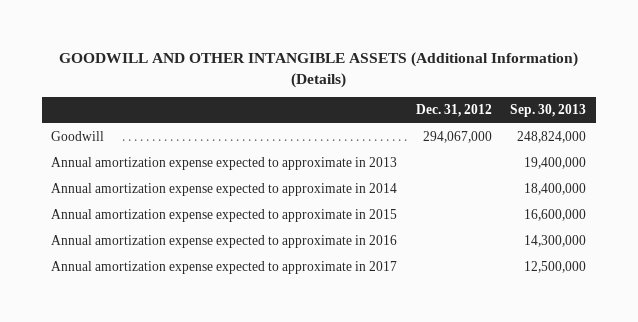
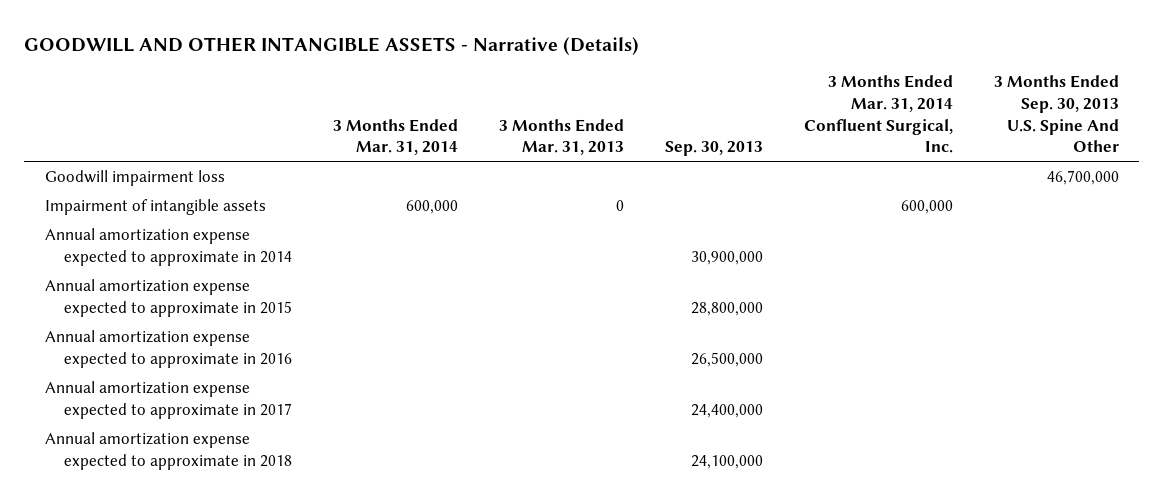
- GOODWILL AND OTHER INTANGIBLE ASSETS (Additional Information) (Details)
+ GOODWILL AND OTHER INTANGIBLE ASSETS - Narrative (Details)
- | Dec. 31, 2012 | Sep. 30, 2013
+ | 3 Months Ended Mar. 31, 2014 | 3 Months Ended Mar. 31, 2013 | Sep. 30, 2013 | 3 Months Ended Mar. 31, 2014 Confluent Surgical, Inc. | 3 Months Ended Sep. 30, 2013 U.S. Spine And Other
- Goodwill | 294,067,000 | 248,824,000
- Annual amortization expense expected to approximate in 2013 | | 19,400,000
- Annual amortization expense expected to approximate in 2014 | | 18,400,000
- Annual amortization expense expected to approximate in 2015 | | 16,600,000
- Annual amortization expense expected to approximate in 2016 | | 14,300,000
- Annual amortization expense expected to approximate in 2017 | | 12,500,000
+ Goodwill impairment loss | | | | | 46,700,000
+ Impairment of intangible assets | 600,000 | 0 | | 600,000 |
+ Annual amortization expense expected to approximate in 2014 | | | 30,900,000 | |
+ Annual amortization expense expected to approximate in 2015 | | | 28,800,000 | |
+ Annual amortization expense expected to approximate in 2016 | | | 26,500,000 | |
+ Annual amortization expense expected to approximate in 2017 | | | 24,400,000 | |
+ Annual amortization expense expected to approximate in 2018 | | | 24,100,000 | |

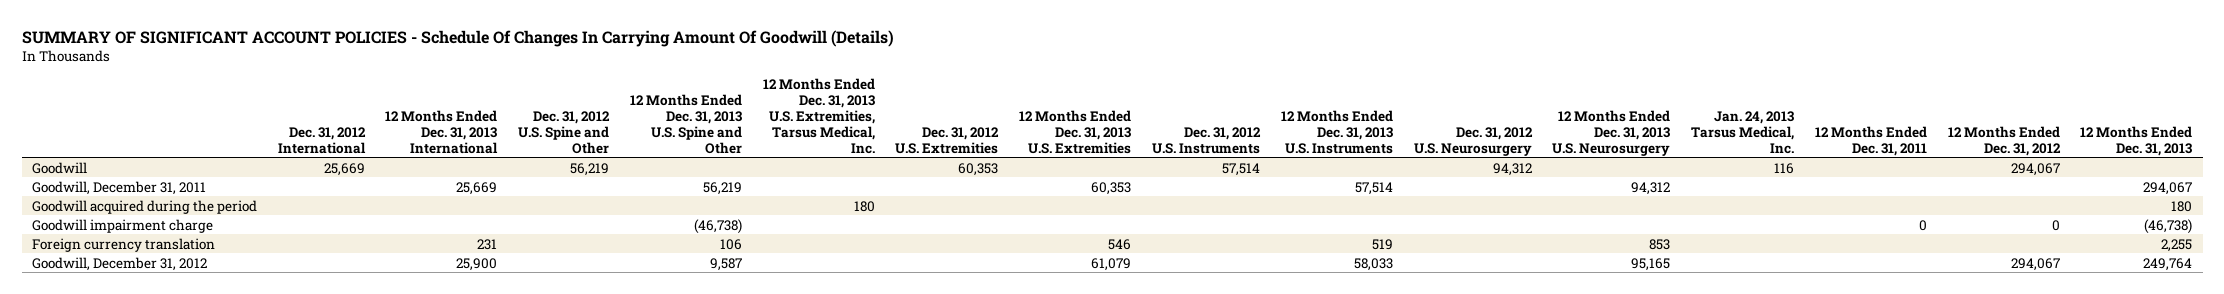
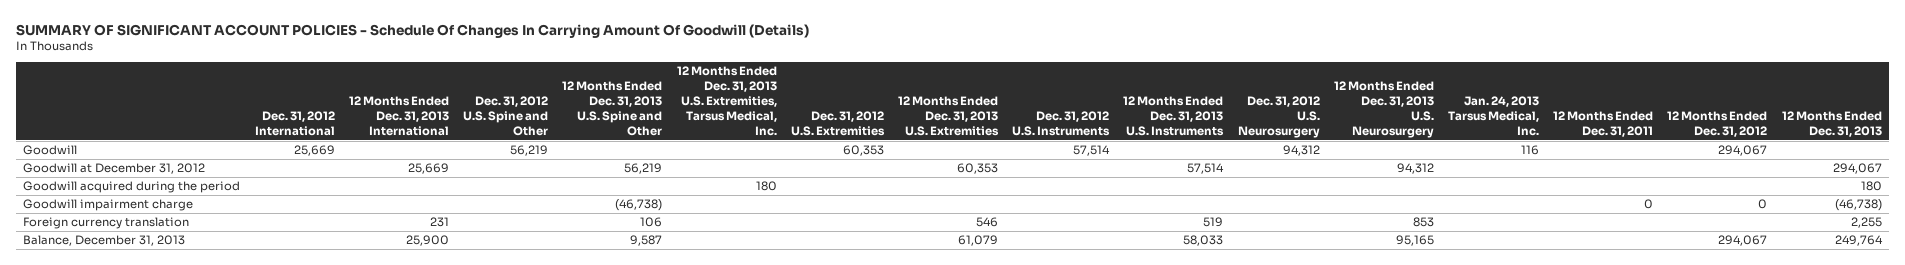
- Goodwill, December 31, 2011 | | 25,669 | | 56,219 | | | 60,353 | | 57,514 | | 94,312 | | | | 294,067
+ Goodwill at December 31, 2012 | | 25,669 | | 56,219 | | | 60,353 | | 57,514 | | 94,312 | | | | 294,067
- Goodwill, December 31, 2012 | | 25,900 | | 9,587 | | | 61,079 | | 58,033 | | 95,165 | | | 294,067 | 249,764
+ Balance, December 31, 2013 | | 25,900 | | 9,587 | | | 61,079 | | 58,033 | | 95,165 | | | 294,067 | 249,764

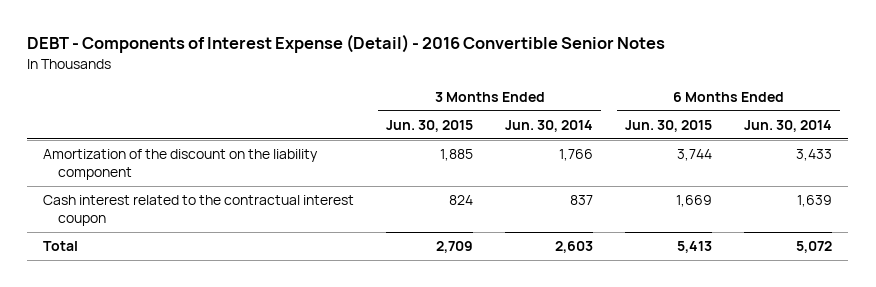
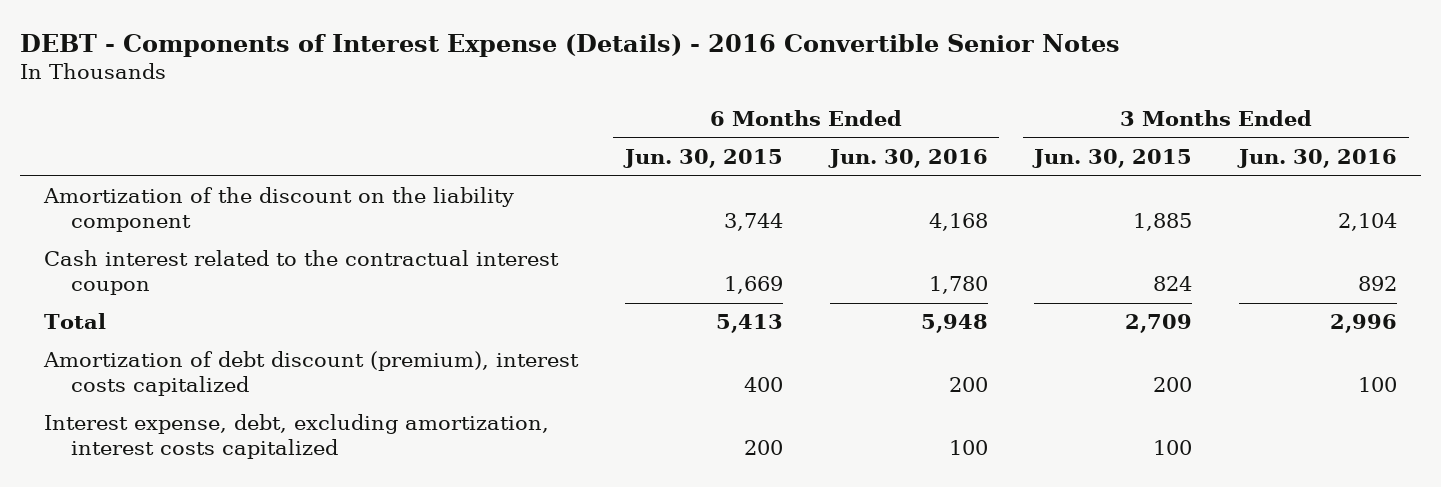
- DEBT - Components of Interest Expense (Detail) - 2016 Convertible Senior Notes
+ DEBT - Components of Interest Expense (Details) - 2016 Convertible Senior Notes
- | 3 Months Ended Jun. 30, 2015 | 3 Months Ended Jun. 30, 2014 | 6 Months Ended Jun. 30, 2015 | 6 Months Ended Jun. 30, 2014
+ | 6 Months Ended Jun. 30, 2015 | 6 Months Ended Jun. 30, 2016 | 3 Months Ended Jun. 30, 2015 | 3 Months Ended Jun. 30, 2016
+ Amortization of debt discount (premium), interest costs capitalized | 400 | 200 | 200 | 100
+ Interest expense, debt, excluding amortization, interest costs capitalized | 200 | 100 | 100 |

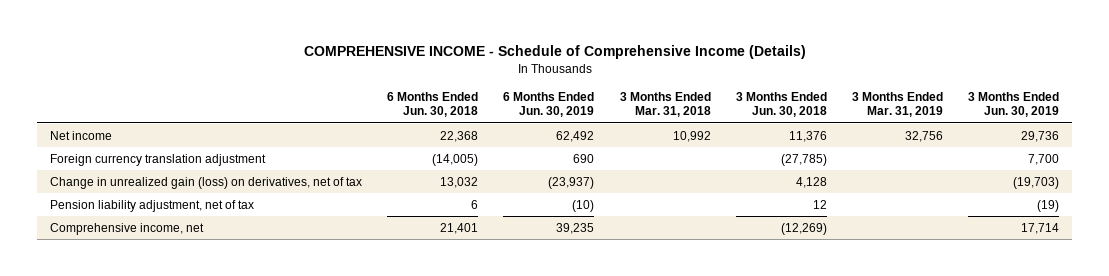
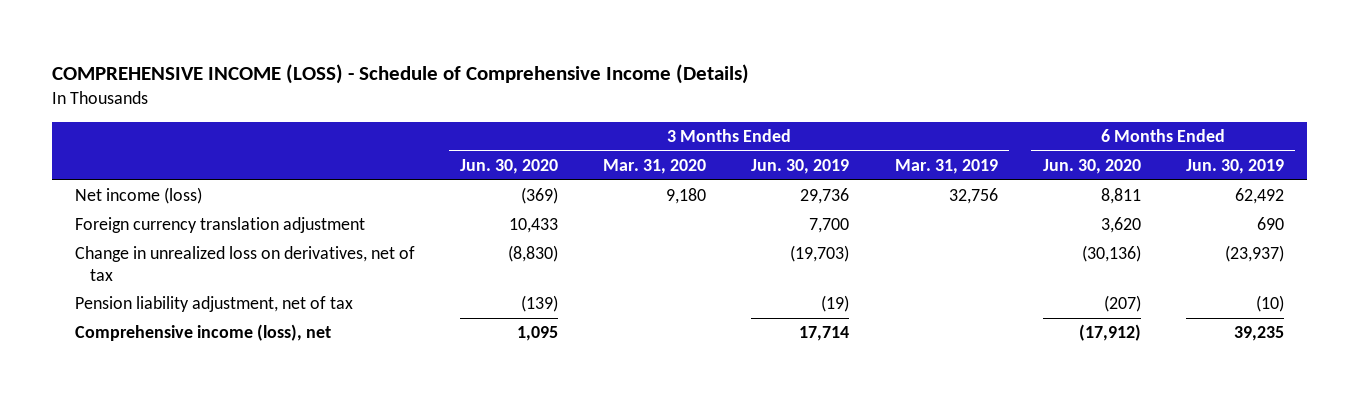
- COMPREHENSIVE INCOME - Schedule of Comprehensive Income (Details)
+ COMPREHENSIVE INCOME (LOSS) - Schedule of Comprehensive Income (Details)
- | 6 Months Ended Jun. 30, 2018 | 6 Months Ended Jun. 30, 2019 | 3 Months Ended Mar. 31, 2018 | 3 Months Ended Jun. 30, 2018 | 3 Months Ended Mar. 31, 2019 | 3 Months Ended Jun. 30, 2019
+ | 3 Months Ended Jun. 30, 2020 | 3 Months Ended Mar. 31, 2020 | 3 Months Ended Jun. 30, 2019 | 3 Months Ended Mar. 31, 2019 | 6 Months Ended Jun. 30, 2020 | 6 Months Ended Jun. 30, 2019
- Net income | 22,368 | 62,492 | 10,992 | 11,376 | 32,756 | 29,736
+ Net income (loss) | (369) | 9,180 | 29,736 | 32,756 | 8,811 | 62,492
- Change in unrealized gain (loss) on derivatives, net of tax | 13,032 | (23,937) | | 4,128 | | (19,703)
+ Change in unrealized loss on derivatives, net of tax | (8,830) | | (19,703) | | (30,136) | (23,937)
- Comprehensive income, net | 21,401 | 39,235 | | (12,269) | | 17,714
+ Comprehensive income (loss), net | 1,095 | | 17,714 | | (17,912) | 39,235

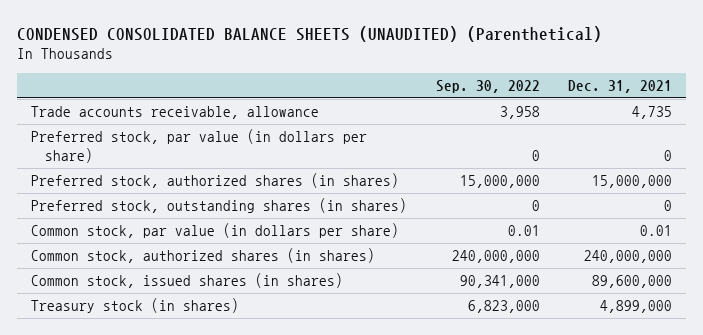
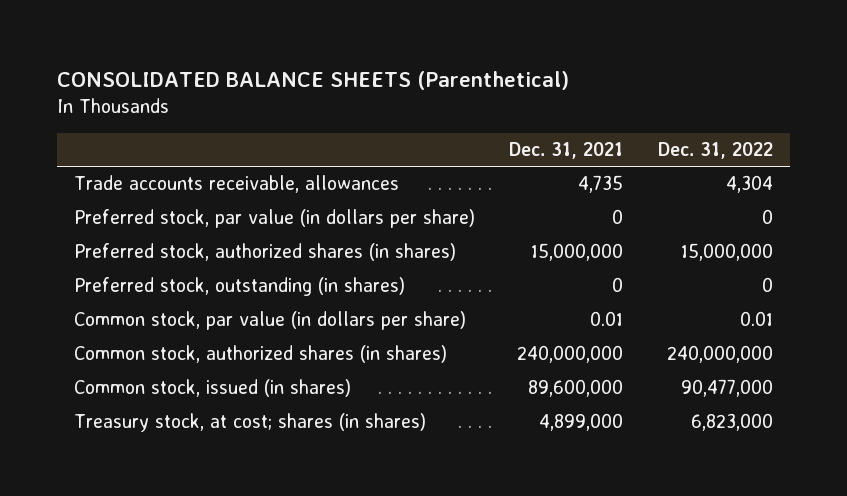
- CONDENSED CONSOLIDATED BALANCE SHEETS (UNAUDITED) (Parenthetical)
+ CONSOLIDATED BALANCE SHEETS (Parenthetical)
- | Sep. 30, 2022 | Dec. 31, 2021
+ | Dec. 31, 2021 | Dec. 31, 2022
- Trade accounts receivable, allowance | 3,958 | 4,735
+ Trade accounts receivable, allowances | 4,735 | 4,304
- Preferred stock, outstanding shares (in shares) | 0 | 0
+ Preferred stock, outstanding (in shares) | 0 | 0
- Common stock, issued shares (in shares) | 90,341,000 | 89,600,000
- Treasury stock (in shares) | 6,823,000 | 4,899,000
+ Common stock, issued (in shares) | 89,600,000 | 90,477,000
+ Treasury stock, at cost; shares (in shares) | 4,899,000 | 6,823,000

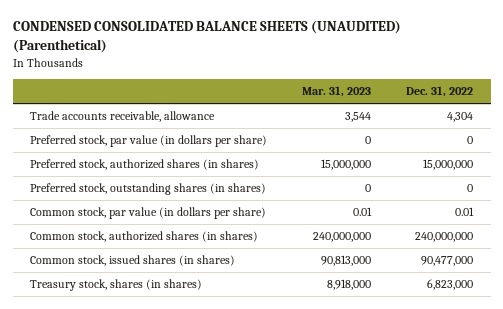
- CONSOLIDATED BALANCE SHEETS (Parenthetical)
+ CONDENSED CONSOLIDATED BALANCE SHEETS (UNAUDITED) (Parenthetical)
- | Dec. 31, 2021 | Dec. 31, 2022
+ | Mar. 31, 2023 | Dec. 31, 2022
- Trade accounts receivable, allowances | 4,735 | 4,304
+ Trade accounts receivable, allowance | 3,544 | 4,304
- Preferred stock, outstanding (in shares) | 0 | 0
+ Preferred stock, outstanding shares (in shares) | 0 | 0
- Common stock, issued (in shares) | 89,600,000 | 90,477,000
- Treasury stock, at cost; shares (in shares) | 4,899,000 | 6,823,000
+ Common stock, issued shares (in shares) | 90,813,000 | 90,477,000
+ Treasury stock, shares (in shares) | 8,918,000 | 6,823,000

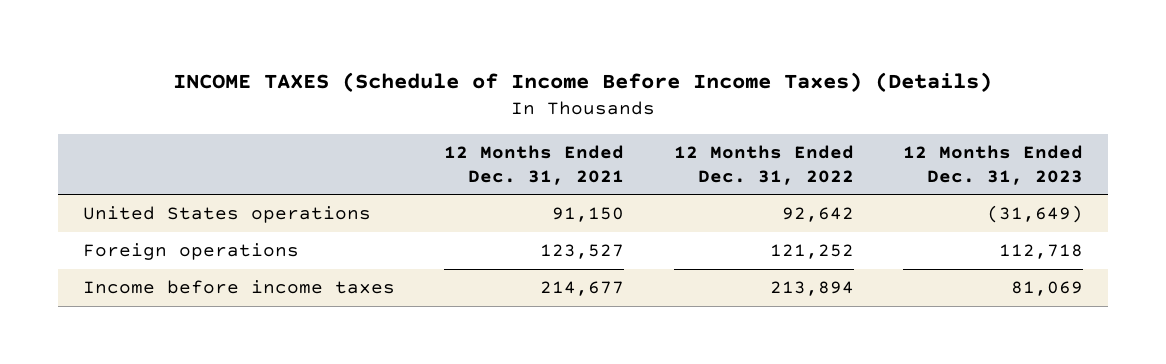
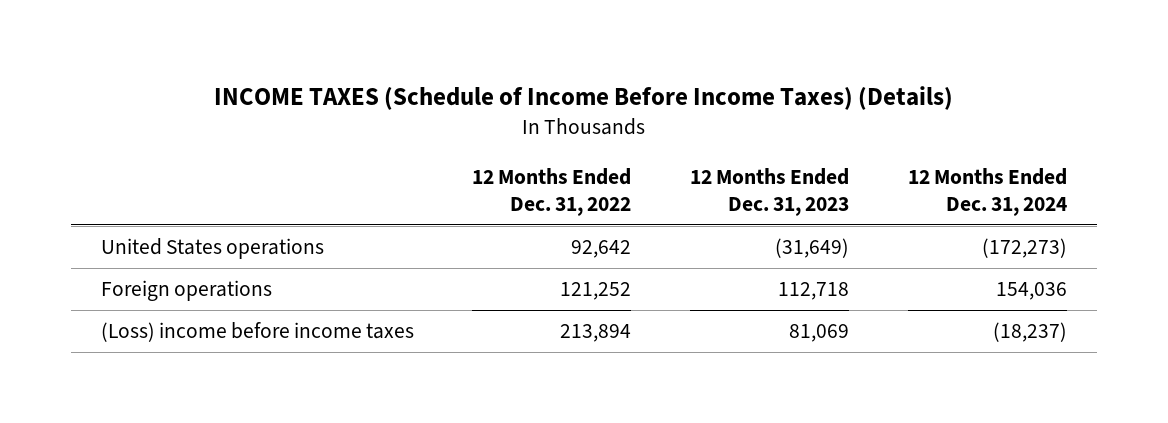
- | 12 Months Ended Dec. 31, 2021 | 12 Months Ended Dec. 31, 2022 | 12 Months Ended Dec. 31, 2023
+ | 12 Months Ended Dec. 31, 2022 | 12 Months Ended Dec. 31, 2023 | 12 Months Ended Dec. 31, 2024
- Income before income taxes | 214,677 | 213,894 | 81,069
+ (Loss) income before income taxes | 213,894 | 81,069 | (18,237)

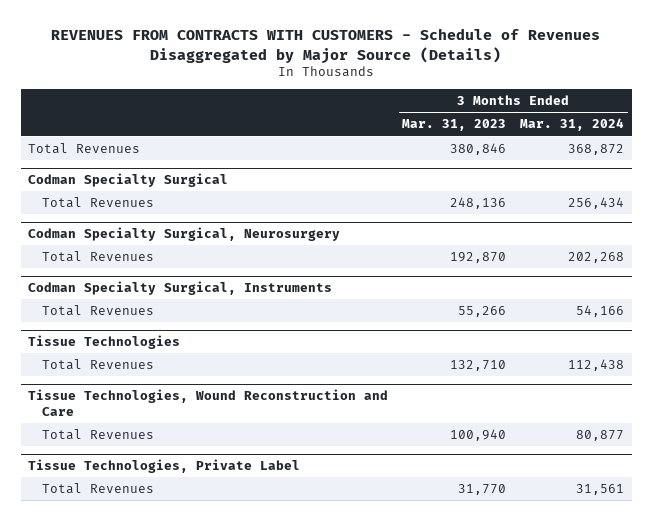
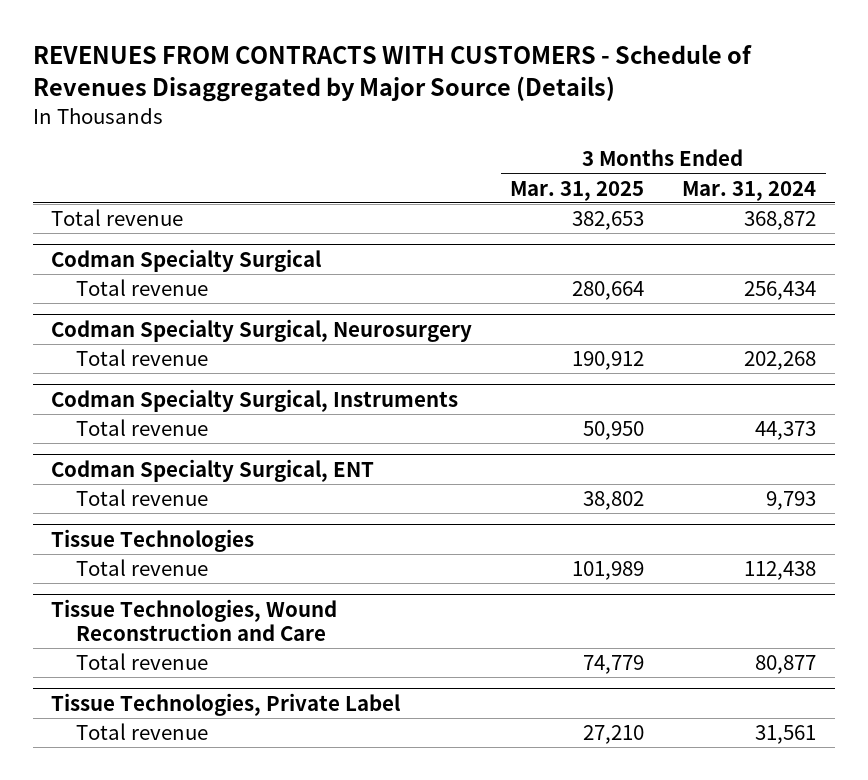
- | 3 Months Ended Mar. 31, 2023 | 3 Months Ended Mar. 31, 2024
+ | 3 Months Ended Mar. 31, 2025 | 3 Months Ended Mar. 31, 2024
- Total Revenues | 380,846 | 368,872
+ Total revenue | 382,653 | 368,872
@ Codman Specialty Surgical
- Total Revenues | 248,136 | 256,434
+ Total revenue | 280,664 | 256,434
@ Codman Specialty Surgical, Neurosurgery
- Total Revenues | 192,870 | 202,268
+ Total revenue | 190,912 | 202,268
@ Codman Specialty Surgical, Instruments
- Total Revenues | 55,266 | 54,166
+ Total revenue | 50,950 | 44,373
+ Codman Specialty Surgical, ENT
+ Total revenue | 38,802 | 9,793
@ Tissue Technologies
- Total Revenues | 132,710 | 112,438
+ Total revenue | 101,989 | 112,438
@ Tissue Technologies, Wound Reconstruction and Care
- Total Revenues | 100,940 | 80,877
+ Total revenue | 74,779 | 80,877
@ Tissue Technologies, Private Label
- Total Revenues | 31,770 | 31,561
+ Total revenue | 27,210 | 31,561

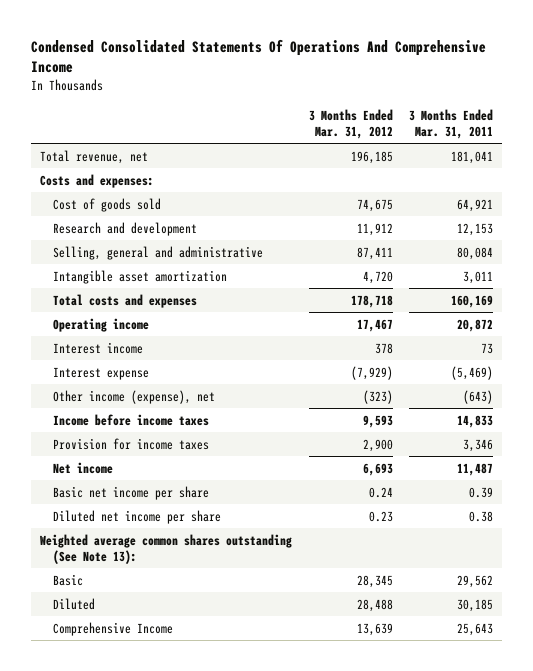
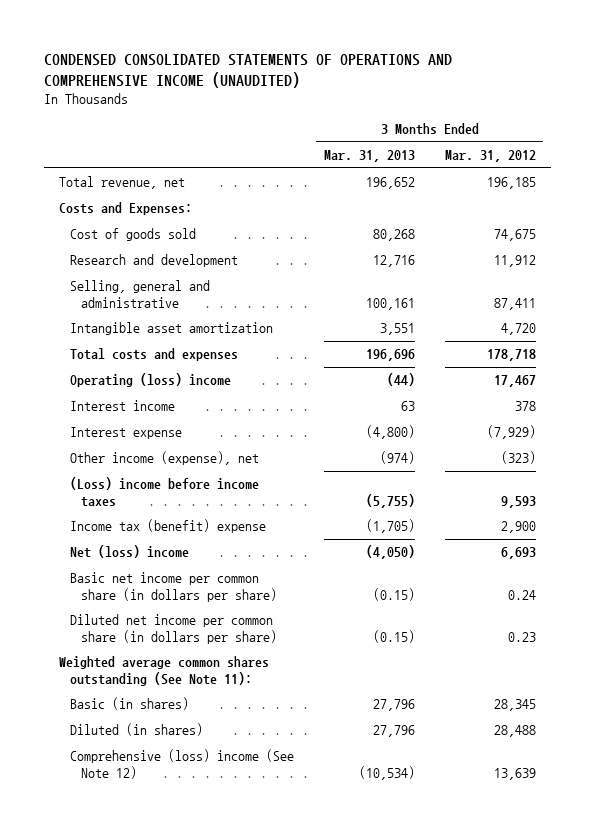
- Condensed Consolidated Statements Of Operations And Comprehensive Income
+ CONDENSED CONSOLIDATED STATEMENTS OF OPERATIONS AND COMPREHENSIVE INCOME (UNAUDITED)
- | 3 Months Ended Mar. 31, 2012 | 3 Months Ended Mar. 31, 2011
+ | 3 Months Ended Mar. 31, 2013 | 3 Months Ended Mar. 31, 2012
- Costs and expenses:
+ Costs and Expenses:
- Operating income | 17,467 | 20,872
+ Operating (loss) income | (44) | 17,467
- Income before income taxes | 9,593 | 14,833
- Provision for income taxes | 2,900 | 3,346
- Net income | 6,693 | 11,487
- Basic net income per share | 0.24 | 0.39
- Diluted net income per share | 0.23 | 0.38
- Weighted average common shares outstanding (See Note 13):
- Basic | 28,345 | 29,562
- Diluted | 28,488 | 30,185
- Comprehensive Income | 13,639 | 25,643
+ (Loss) income before income taxes | (5,755) | 9,593
+ Income tax (benefit) expense | (1,705) | 2,900
+ Net (loss) income | (4,050) | 6,693
+ Basic net income per common share (in dollars per share) | (0.15) | 0.24
+ Diluted net income per common share (in dollars per share) | (0.15) | 0.23
+ Weighted average common shares outstanding (See Note 11):
+ Basic (in shares) | 27,796 | 28,345
+ Diluted (in shares) | 27,796 | 28,488
+ Comprehensive (loss) income (See Note 12) | (10,534) | 13,639

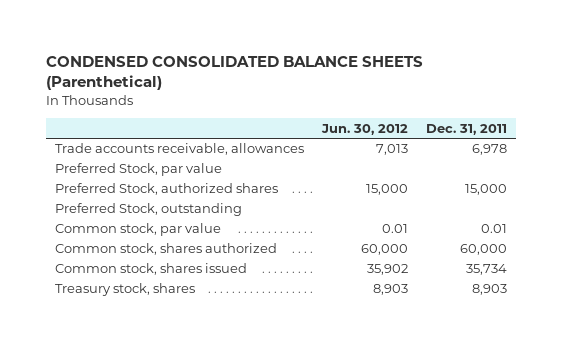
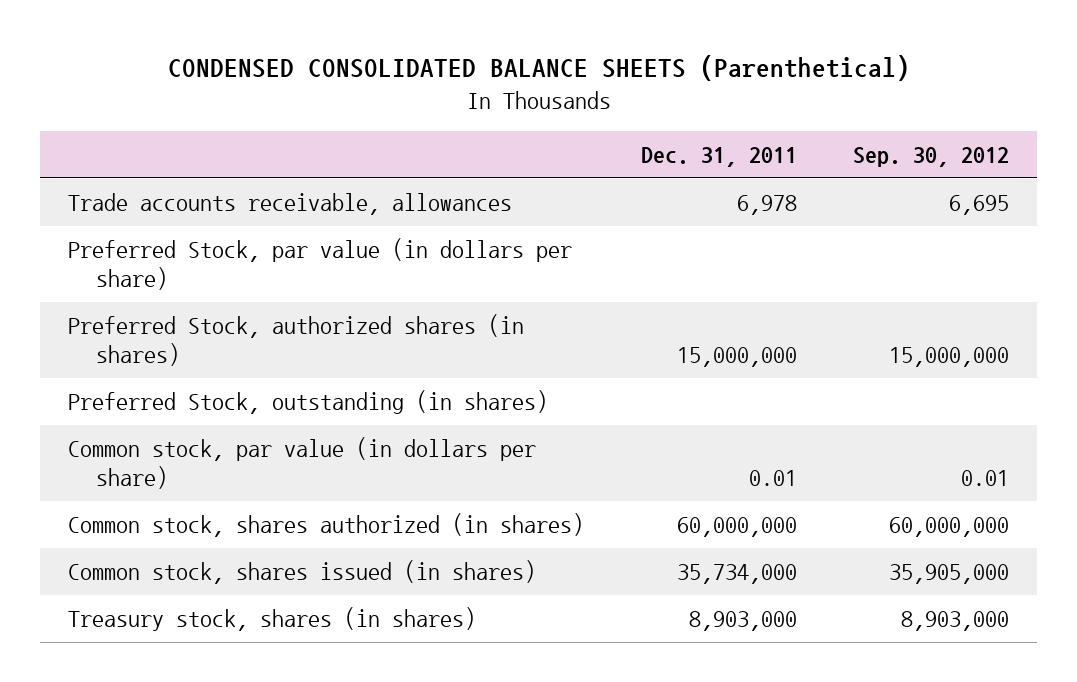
- | Jun. 30, 2012 | Dec. 31, 2011
+ | Dec. 31, 2011 | Sep. 30, 2012
- Preferred Stock, par value
- Preferred Stock, authorized shares | 15,000 | 15,000
- Preferred Stock, outstanding
- Common stock, par value | 0.01 | 0.01
- Common stock, shares authorized | 60,000 | 60,000
- Common stock, shares issued | 35,902 | 35,734
- Treasury stock, shares | 8,903 | 8,903
+ Preferred Stock, par value (in dollars per share)
+ Preferred Stock, authorized shares (in shares) | 15,000,000 | 15,000,000
+ Preferred Stock, outstanding (in shares)
+ Common stock, par value (in dollars per share) | 0.01 | 0.01
+ Common stock, shares authorized (in shares) | 60,000,000 | 60,000,000
+ Common stock, shares issued (in shares) | 35,734,000 | 35,905,000
+ Treasury stock, shares (in shares) | 8,903,000 | 8,903,000

